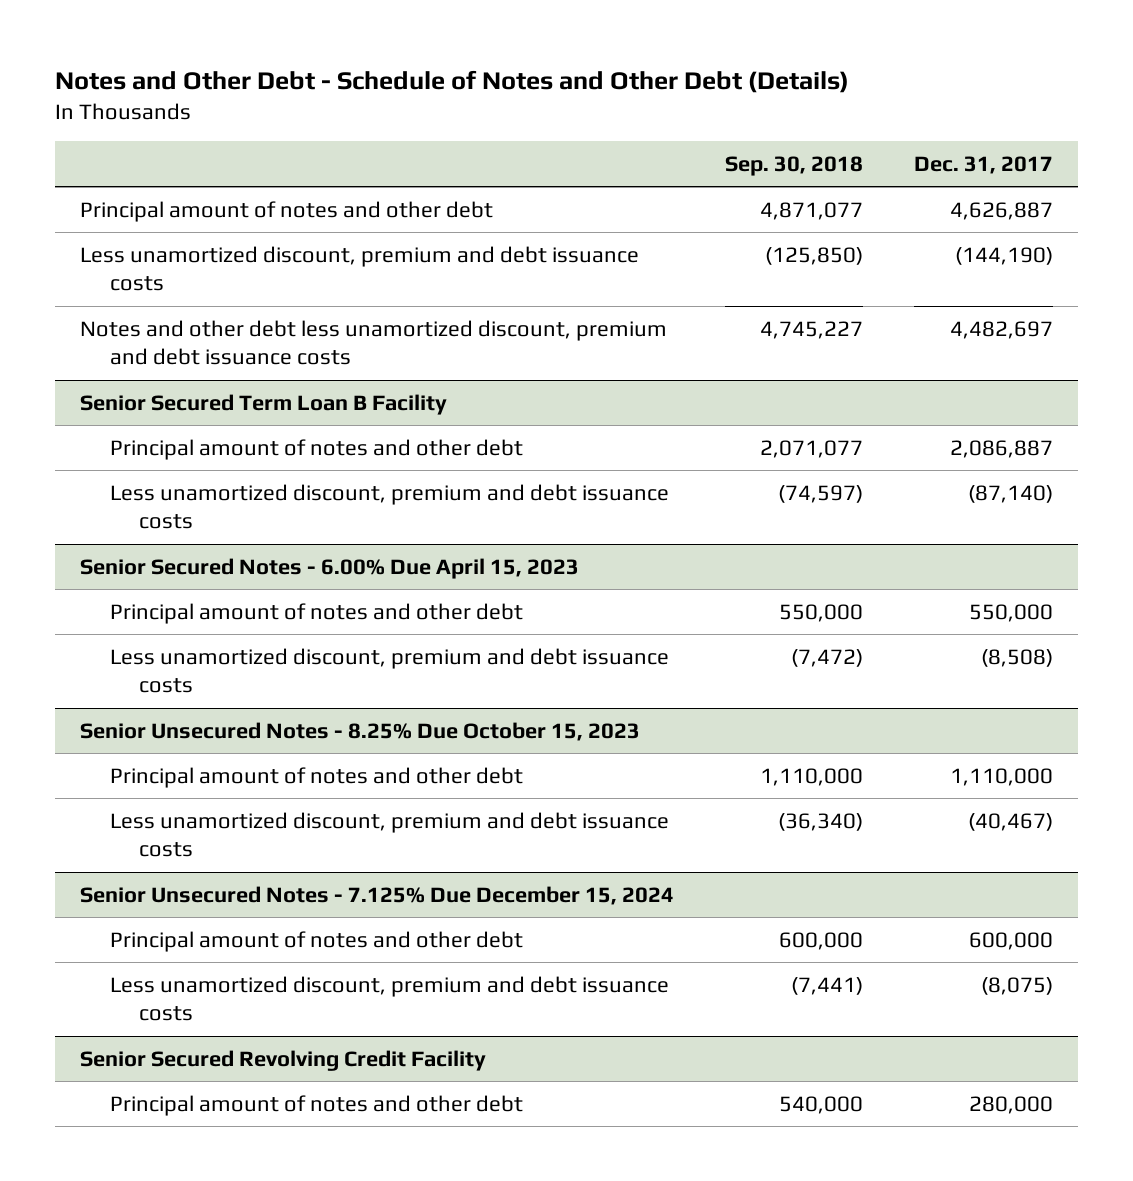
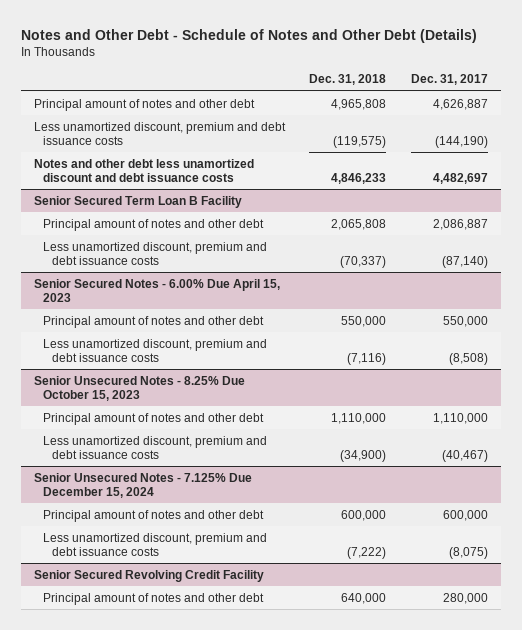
- | Sep. 30, 2018 | Dec. 31, 2017
+ | Dec. 31, 2018 | Dec. 31, 2017
- Notes and other debt less unamortized discount, premium and debt issuance costs | 4,745,227 | 4,482,697
+ Notes and other debt less unamortized discount and debt issuance costs | 4,846,233 | 4,482,697

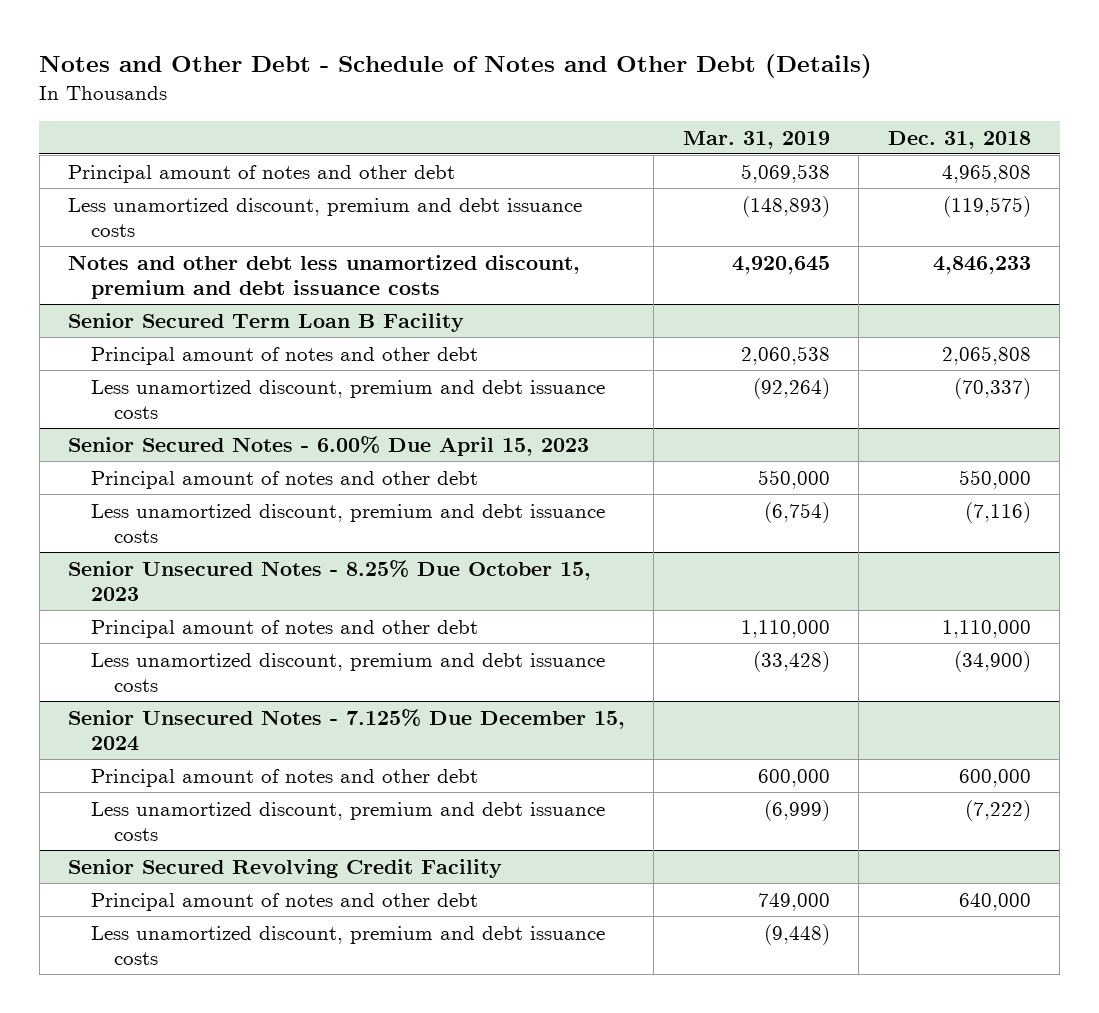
- | Dec. 31, 2018 | Dec. 31, 2017
+ | Mar. 31, 2019 | Dec. 31, 2018
- Notes and other debt less unamortized discount and debt issuance costs | 4,846,233 | 4,482,697
+ Notes and other debt less unamortized discount, premium and debt issuance costs | 4,920,645 | 4,846,233
@ Senior Secured Revolving Credit Facility
+ Less unamortized discount, premium and debt issuance costs | (9,448) |

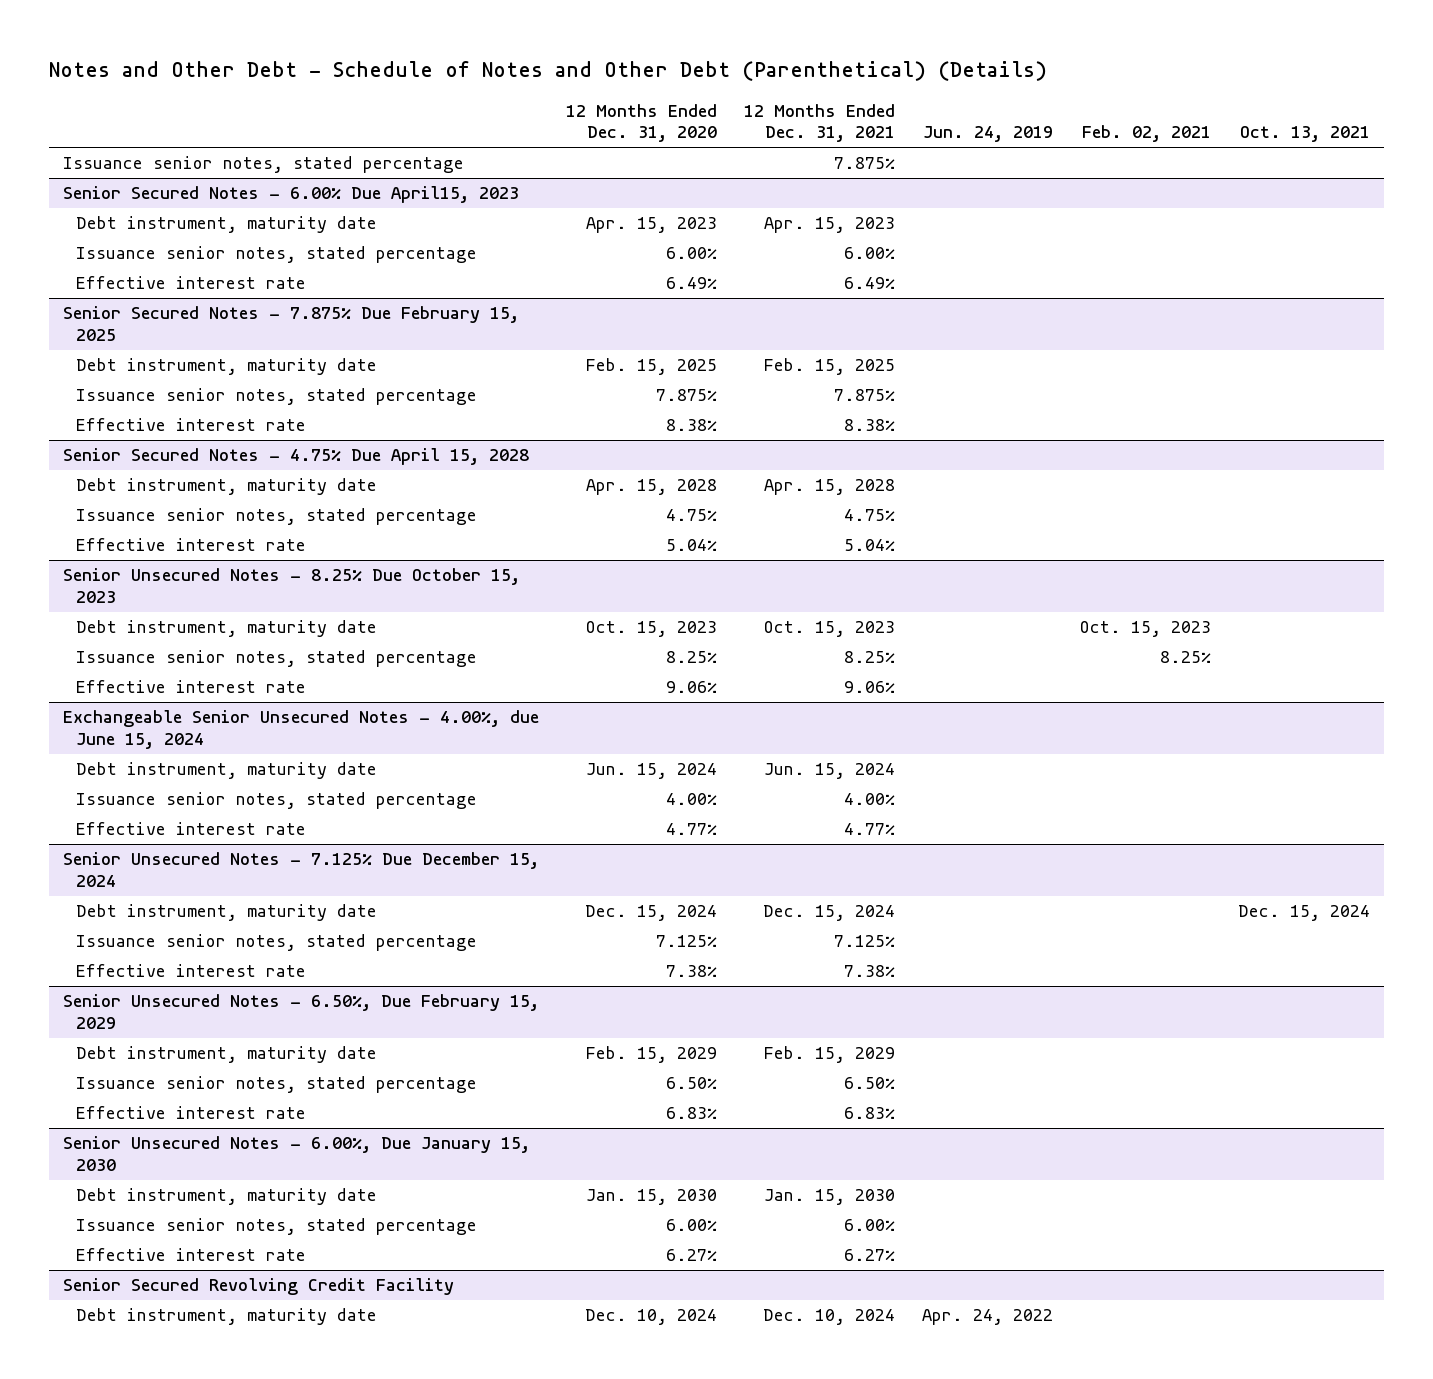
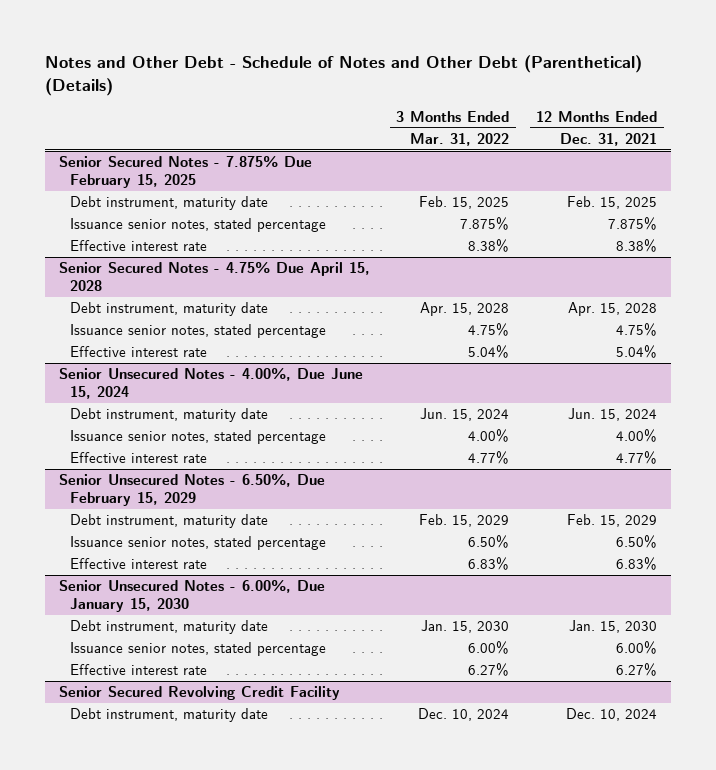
- | 12 Months Ended Dec. 31, 2020 | 12 Months Ended Dec. 31, 2021 | Jun. 24, 2019 | Feb. 02, 2021 | Oct. 13, 2021
+ | 3 Months Ended Mar. 31, 2022 | 12 Months Ended Dec. 31, 2021
- Issuance senior notes, stated percentage | | 7.875% | | |
- Senior Secured Notes - 6.00% Due April15, 2023
- Debt instrument, maturity date | Apr. 15, 2023 | Apr. 15, 2023 | | |
- Issuance senior notes, stated percentage | 6.00% | 6.00% | | |
- Effective interest rate | 6.49% | 6.49% | | |
- Senior Unsecured Notes - 8.25% Due October 15, 2023
- Debt instrument, maturity date | Oct. 15, 2023 | Oct. 15, 2023 | | Oct. 15, 2023 |
- Issuance senior notes, stated percentage | 8.25% | 8.25% | | 8.25% |
- Effective interest rate | 9.06% | 9.06% | | |
- Exchangeable Senior Unsecured Notes - 4.00%, due June 15, 2024
+ Senior Unsecured Notes - 4.00%, Due June 15, 2024
- Senior Unsecured Notes - 7.125% Due December 15, 2024
- Debt instrument, maturity date | Dec. 15, 2024 | Dec. 15, 2024 | | | Dec. 15, 2024
- Issuance senior notes, stated percentage | 7.125% | 7.125% | | |
- Effective interest rate | 7.38% | 7.38% | | |

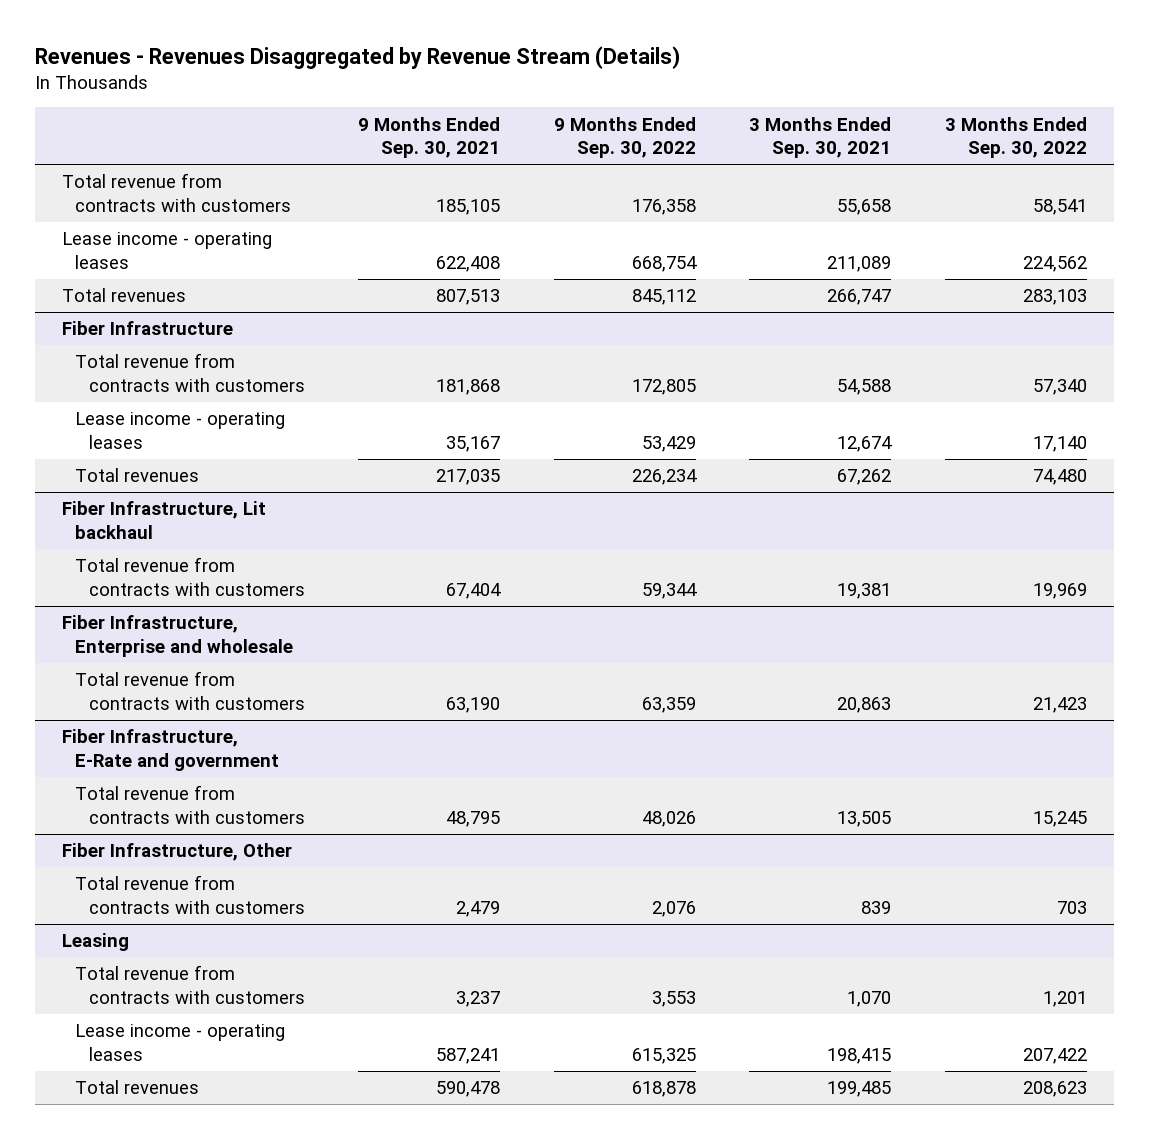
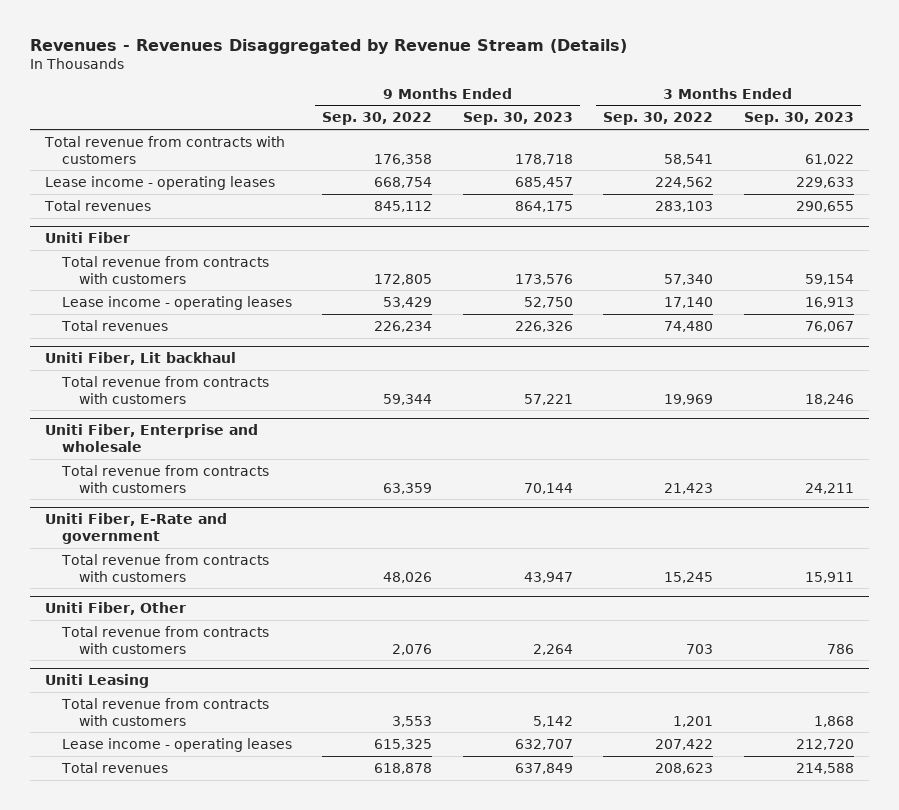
- | 9 Months Ended Sep. 30, 2021 | 9 Months Ended Sep. 30, 2022 | 3 Months Ended Sep. 30, 2021 | 3 Months Ended Sep. 30, 2022
+ | 9 Months Ended Sep. 30, 2022 | 9 Months Ended Sep. 30, 2023 | 3 Months Ended Sep. 30, 2022 | 3 Months Ended Sep. 30, 2023
- Fiber Infrastructure
+ Uniti Fiber
- Fiber Infrastructure, Lit backhaul
+ Uniti Fiber, Lit backhaul
- Fiber Infrastructure, Enterprise and wholesale
+ Uniti Fiber, Enterprise and wholesale
- Fiber Infrastructure, E-Rate and government
+ Uniti Fiber, E-Rate and government
- Fiber Infrastructure, Other
+ Uniti Fiber, Other
- Leasing
+ Uniti Leasing

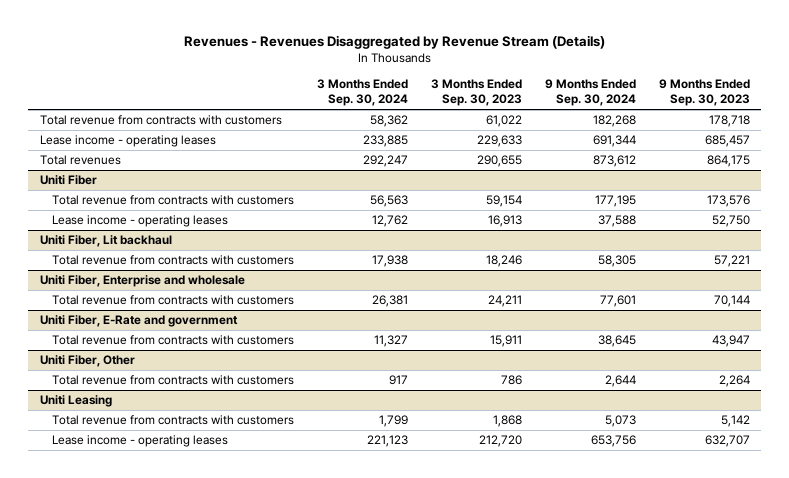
- | 9 Months Ended Sep. 30, 2022 | 9 Months Ended Sep. 30, 2023 | 3 Months Ended Sep. 30, 2022 | 3 Months Ended Sep. 30, 2023
+ | 3 Months Ended Sep. 30, 2024 | 3 Months Ended Sep. 30, 2023 | 9 Months Ended Sep. 30, 2024 | 9 Months Ended Sep. 30, 2023
@ Uniti Fiber
- Total revenues | 226,234 | 226,326 | 74,480 | 76,067
@ Uniti Leasing
- Total revenues | 618,878 | 637,849 | 208,623 | 214,588

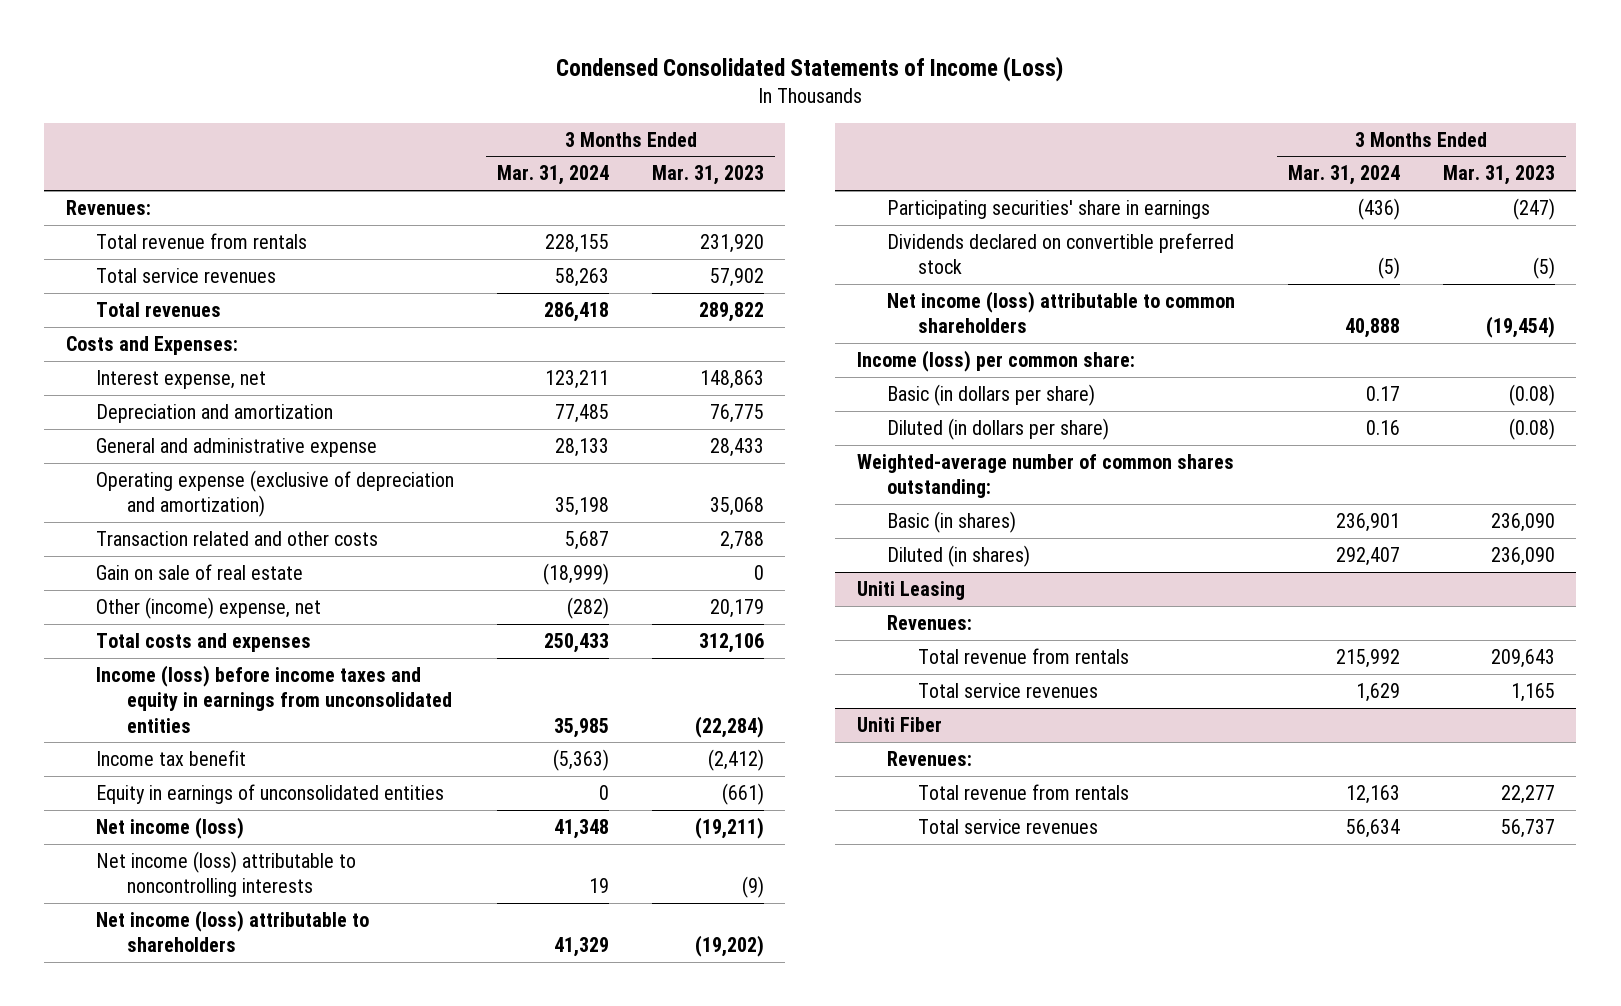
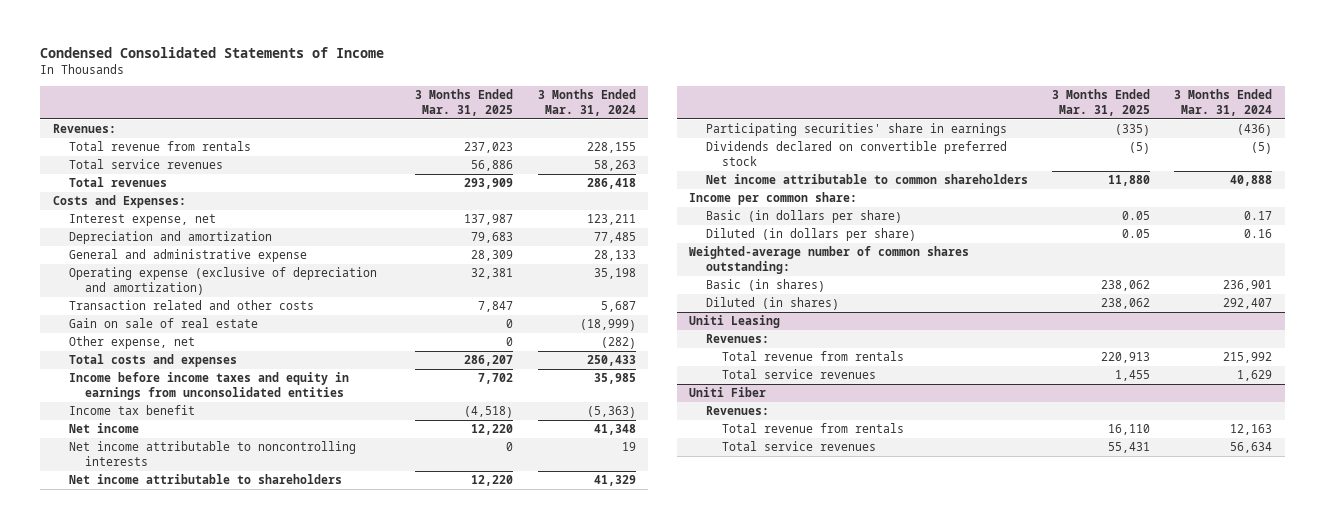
- Condensed Consolidated Statements of Income (Loss)
+ Condensed Consolidated Statements of Income
- | 3 Months Ended Mar. 31, 2024 | 3 Months Ended Mar. 31, 2023
+ | 3 Months Ended Mar. 31, 2025 | 3 Months Ended Mar. 31, 2024
- Other (income) expense, net | (282) | 20,179
+ Other expense, net | 0 | (282)
- Income (loss) before income taxes and equity in earnings from unconsolidated entities | 35,985 | (22,284)
+ Income before income taxes and equity in earnings from unconsolidated entities | 7,702 | 35,985
- Equity in earnings of unconsolidated entities | 0 | (661)
- Net income (loss) | 41,348 | (19,211)
- Net income (loss) attributable to noncontrolling interests | 19 | (9)
- Net income (loss) attributable to shareholders | 41,329 | (19,202)
+ Net income | 12,220 | 41,348
+ Net income attributable to noncontrolling interests | 0 | 19
+ Net income attributable to shareholders | 12,220 | 41,329
- Net income (loss) attributable to common shareholders | 40,888 | (19,454)
- Income (loss) per common share:
+ Net income attributable to common shareholders | 11,880 | 40,888
+ Income per common share:

